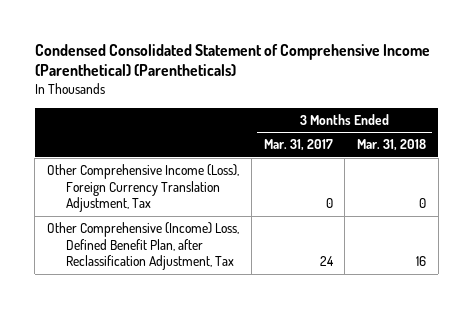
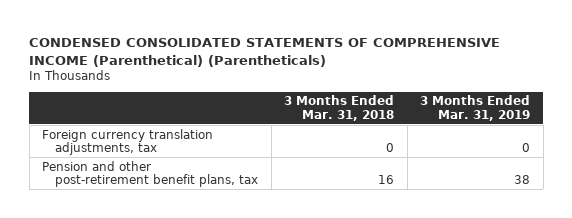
- Condensed Consolidated Statement of Comprehensive Income (Parenthetical) (Parentheticals)
+ CONDENSED CONSOLIDATED STATEMENTS OF COMPREHENSIVE INCOME (Parenthetical) (Parentheticals)
- | 3 Months Ended Mar. 31, 2017 | 3 Months Ended Mar. 31, 2018
+ | 3 Months Ended Mar. 31, 2018 | 3 Months Ended Mar. 31, 2019
- Other Comprehensive Income (Loss), Foreign Currency Translation Adjustment, Tax | 0 | 0
- Other Comprehensive (Income) Loss, Defined Benefit Plan, after Reclassification Adjustment, Tax | 24 | 16
+ Foreign currency translation adjustments, tax | 0 | 0
+ Pension and other post-retirement benefit plans, tax | 16 | 38

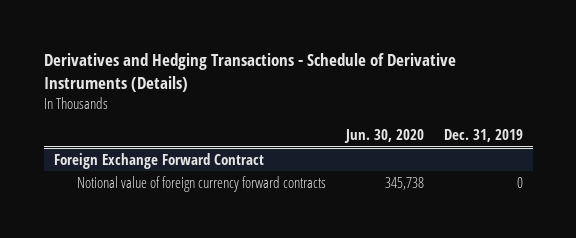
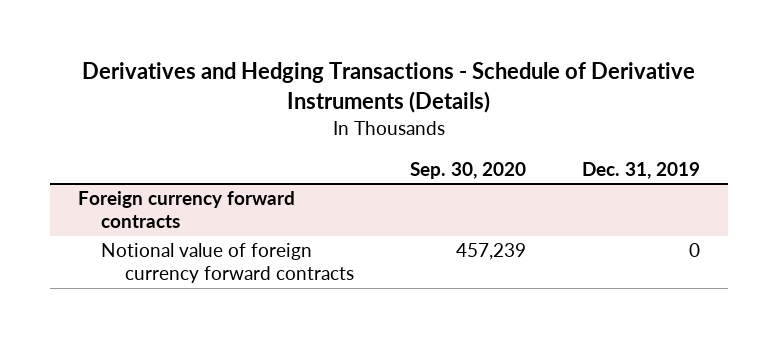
- | Jun. 30, 2020 | Dec. 31, 2019
+ | Sep. 30, 2020 | Dec. 31, 2019
- Foreign Exchange Forward Contract
+ Foreign currency forward contracts

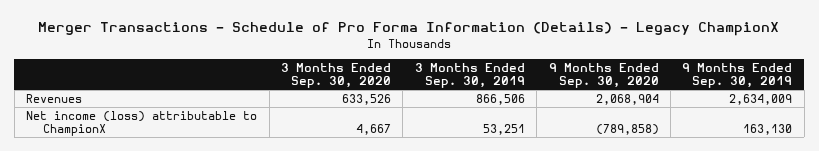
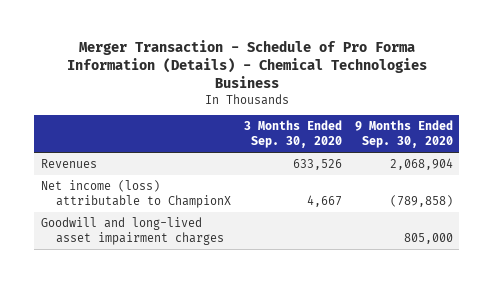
- Merger Transactions - Schedule of Pro Forma Information (Details) - Legacy ChampionX
+ Merger Transaction - Schedule of Pro Forma Information (Details) - Chemical Technologies Business
- | 3 Months Ended Sep. 30, 2020 | 3 Months Ended Sep. 30, 2019 | 9 Months Ended Sep. 30, 2020 | 9 Months Ended Sep. 30, 2019
+ | 3 Months Ended Sep. 30, 2020 | 9 Months Ended Sep. 30, 2020
+ Goodwill and long-lived asset impairment charges | | 805,000

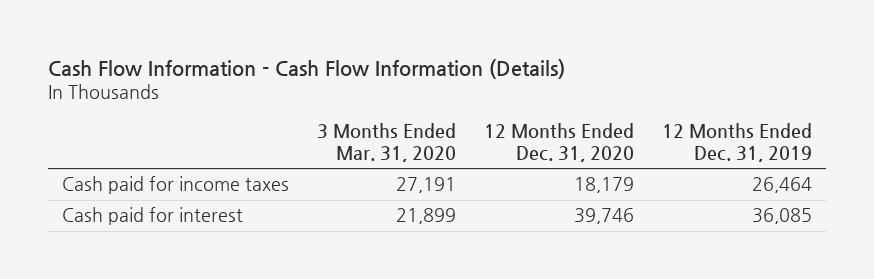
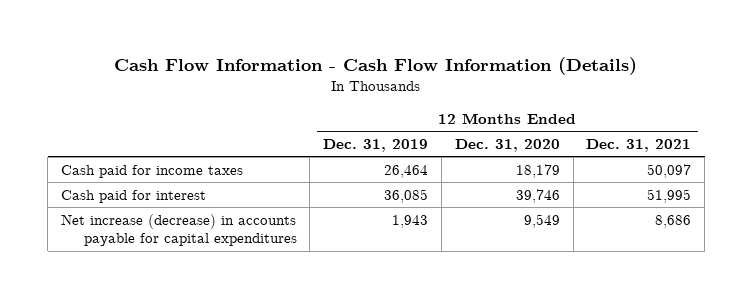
- | 3 Months Ended Mar. 31, 2020 | 12 Months Ended Dec. 31, 2020 | 12 Months Ended Dec. 31, 2019
+ | 12 Months Ended Dec. 31, 2019 | 12 Months Ended Dec. 31, 2020 | 12 Months Ended Dec. 31, 2021
+ Net increase (decrease) in accounts payable for capital expenditures | 1,943 | 9,549 | 8,686

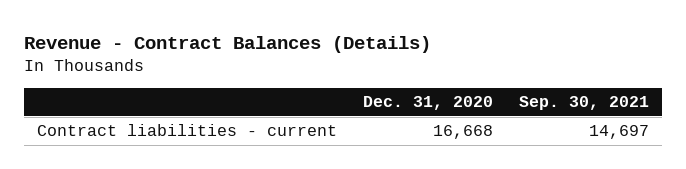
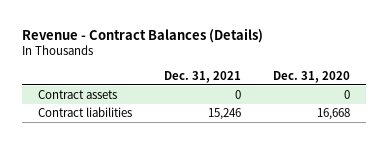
- | Dec. 31, 2020 | Sep. 30, 2021
+ | Dec. 31, 2021 | Dec. 31, 2020
- Contract liabilities - current | 16,668 | 14,697
+ Contract assets | 0 | 0
+ Contract liabilities | 15,246 | 16,668

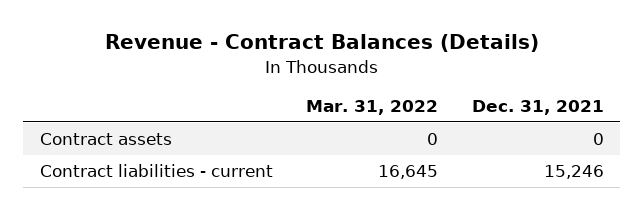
- | Dec. 31, 2021 | Dec. 31, 2020
+ | Mar. 31, 2022 | Dec. 31, 2021
- Contract liabilities | 15,246 | 16,668
+ Contract liabilities - current | 16,645 | 15,246

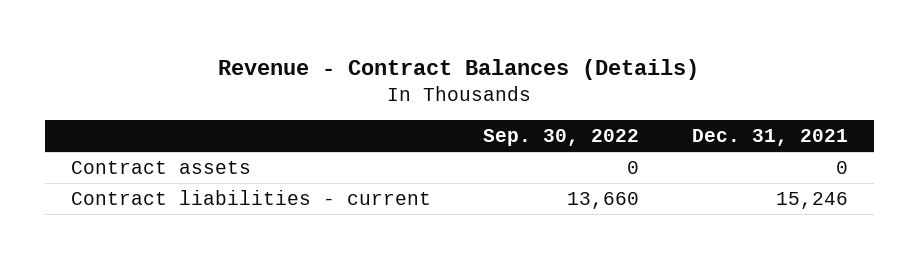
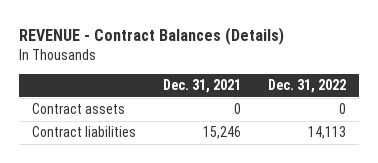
- Revenue - Contract Balances (Details)
+ REVENUE - Contract Balances (Details)
- | Sep. 30, 2022 | Dec. 31, 2021
+ | Dec. 31, 2021 | Dec. 31, 2022
- Contract liabilities - current | 13,660 | 15,246
+ Contract liabilities | 15,246 | 14,113

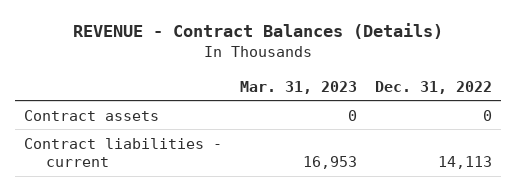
- | Dec. 31, 2021 | Dec. 31, 2022
+ | Mar. 31, 2023 | Dec. 31, 2022
- Contract liabilities | 15,246 | 14,113
+ Contract liabilities - current | 16,953 | 14,113

